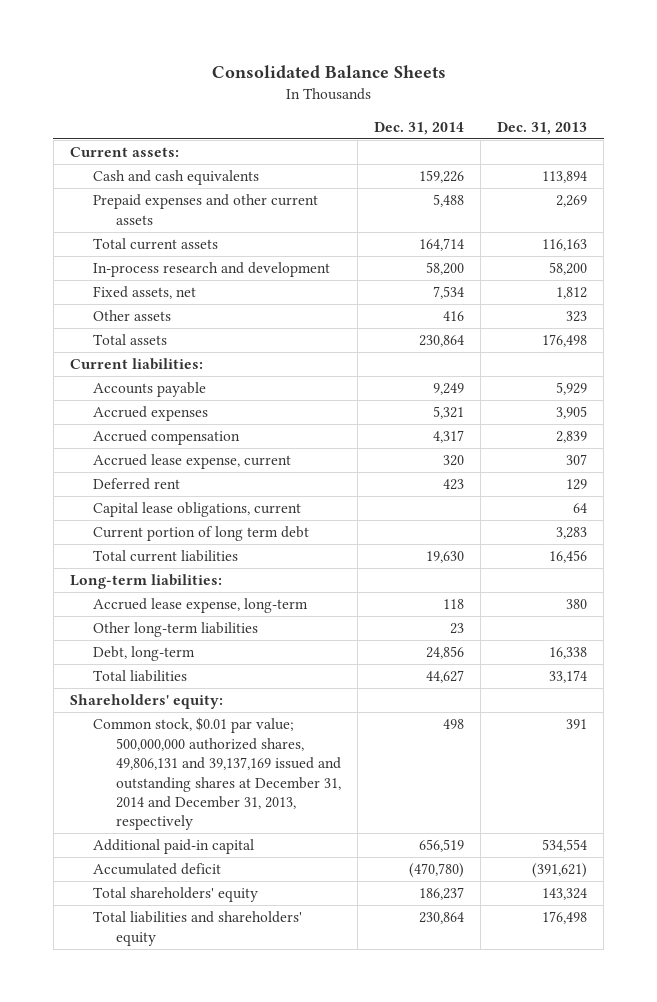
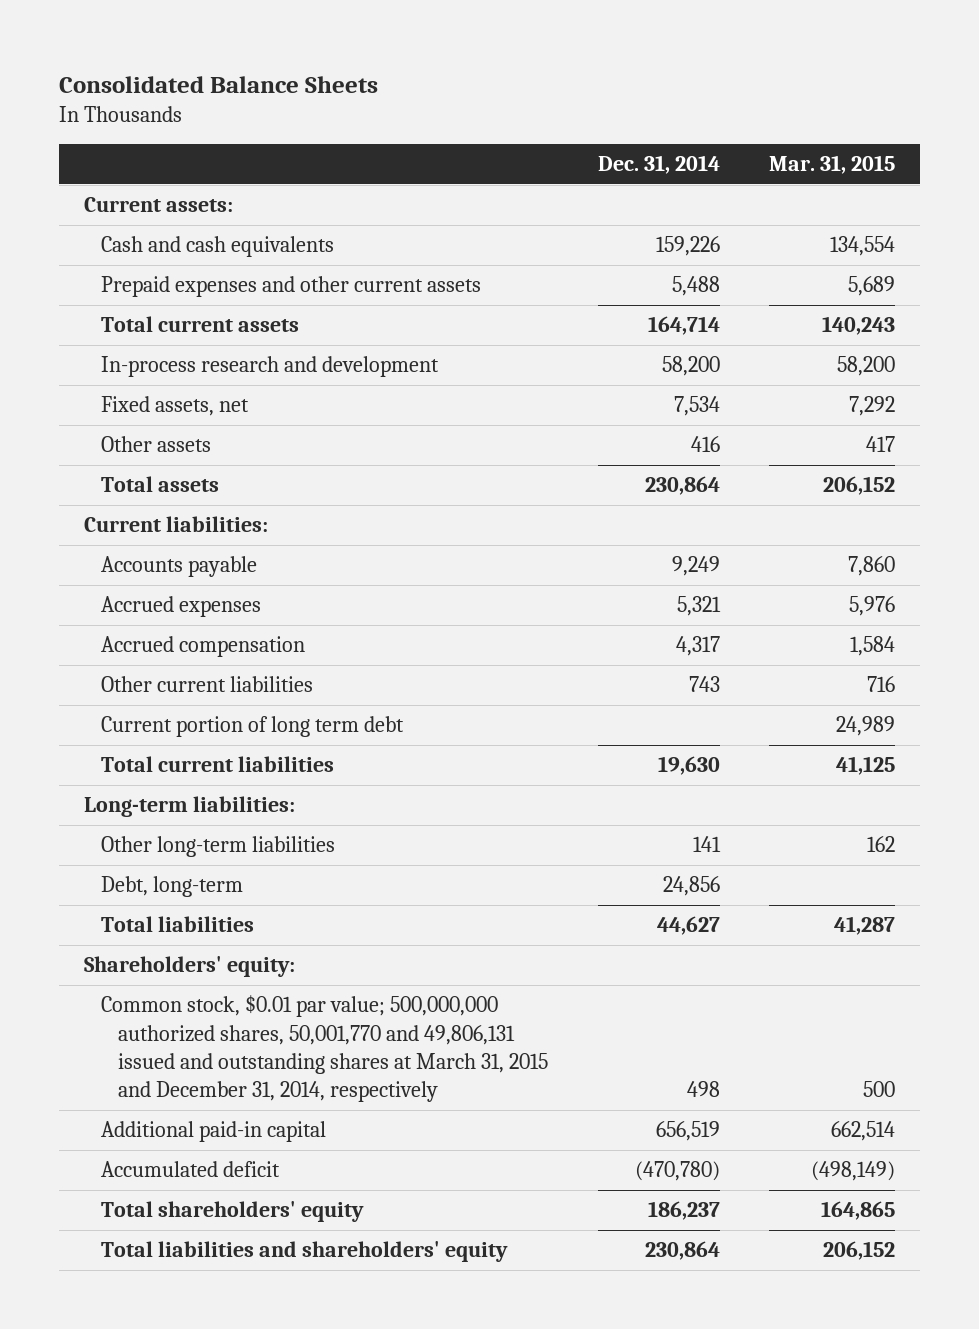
- | Dec. 31, 2014 | Dec. 31, 2013
+ | Dec. 31, 2014 | Mar. 31, 2015
- Accrued lease expense, current | 320 | 307
- Deferred rent | 423 | 129
- Capital lease obligations, current | | 64
+ Other current liabilities | 743 | 716
- Accrued lease expense, long-term | 118 | 380
- Other long-term liabilities | 23 |
+ Other long-term liabilities | 141 | 162
- Common stock, $0.01 par value; 500,000,000 authorized shares, 49,806,131 and 39,137,169 issued and outstanding shares at December 31, 2014 and December 31, 2013, respectively | 498 | 391
+ Common stock, $0.01 par value; 500,000,000 authorized shares, 50,001,770 and 49,806,131 issued and outstanding shares at March 31, 2015 and December 31, 2014, respectively | 498 | 500

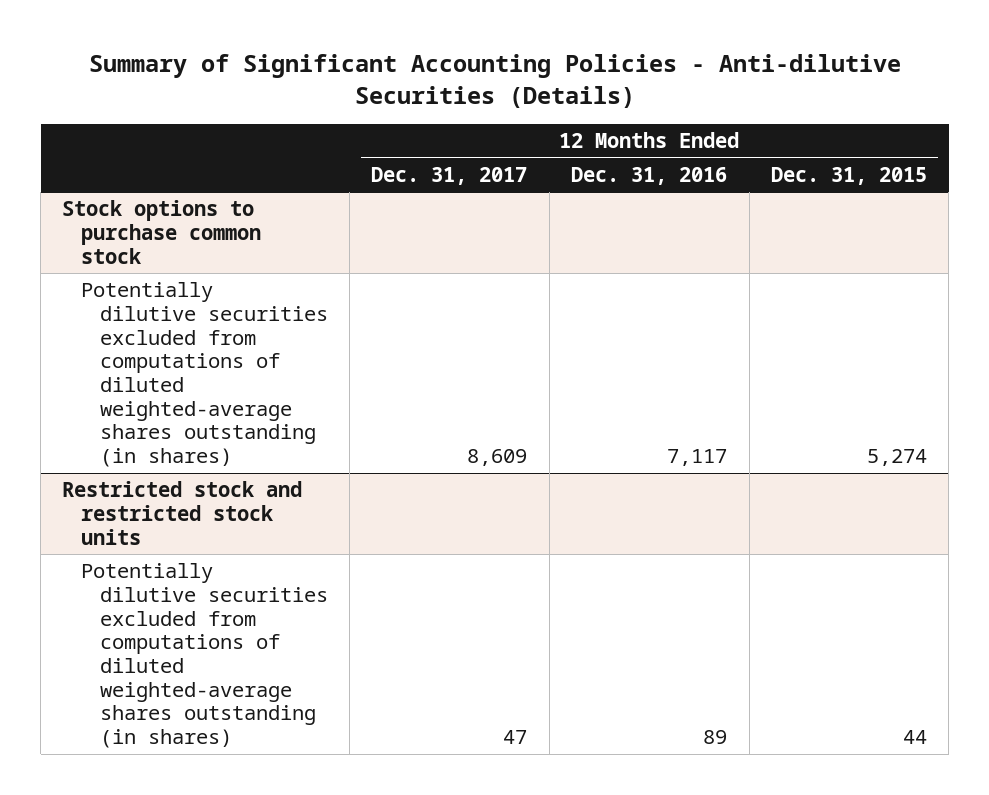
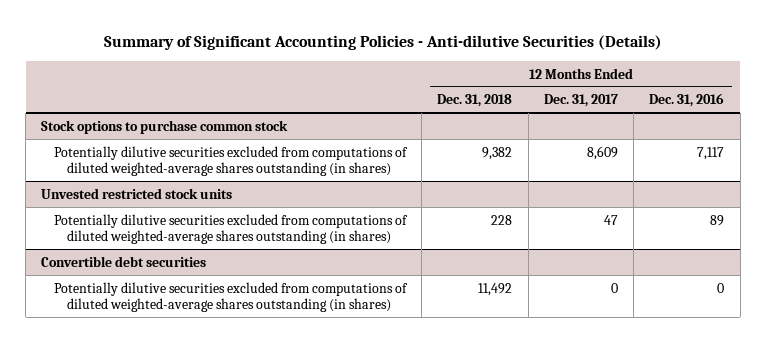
- | 12 Months Ended Dec. 31, 2017 | 12 Months Ended Dec. 31, 2016 | 12 Months Ended Dec. 31, 2015
+ | 12 Months Ended Dec. 31, 2018 | 12 Months Ended Dec. 31, 2017 | 12 Months Ended Dec. 31, 2016
- Restricted stock and restricted stock units
+ Unvested restricted stock units
+ Convertible debt securities
+ Potentially dilutive securities excluded from computations of diluted weighted-average shares outstanding (in shares) | 11,492 | 0 | 0

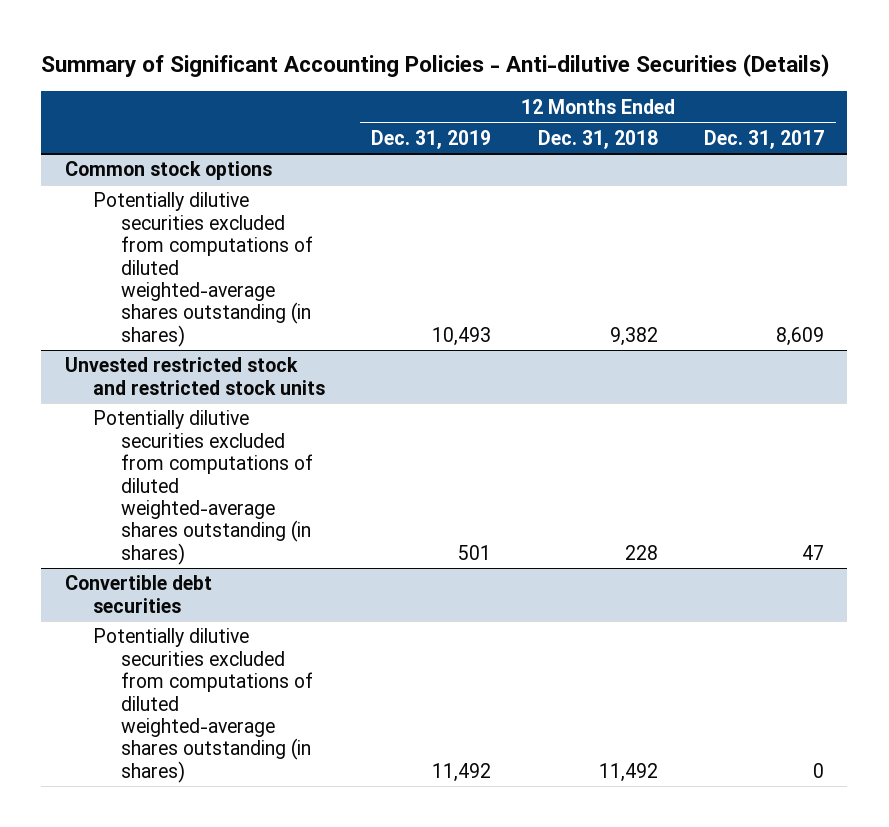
- | 12 Months Ended Dec. 31, 2018 | 12 Months Ended Dec. 31, 2017 | 12 Months Ended Dec. 31, 2016
+ | 12 Months Ended Dec. 31, 2019 | 12 Months Ended Dec. 31, 2018 | 12 Months Ended Dec. 31, 2017
- Stock options to purchase common stock
+ Common stock options
- Unvested restricted stock units
+ Unvested restricted stock and restricted stock units

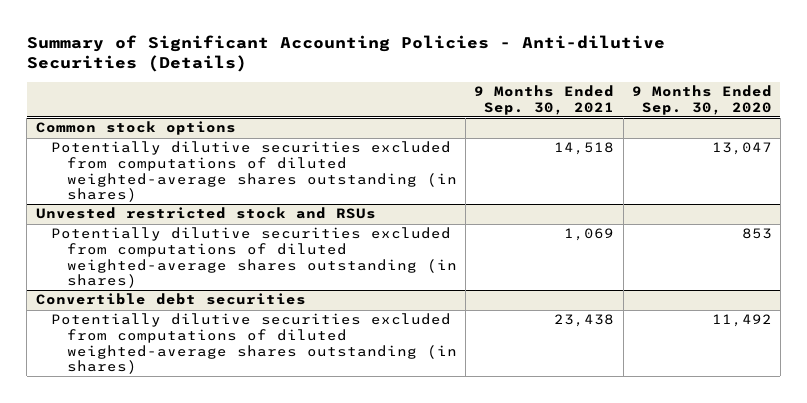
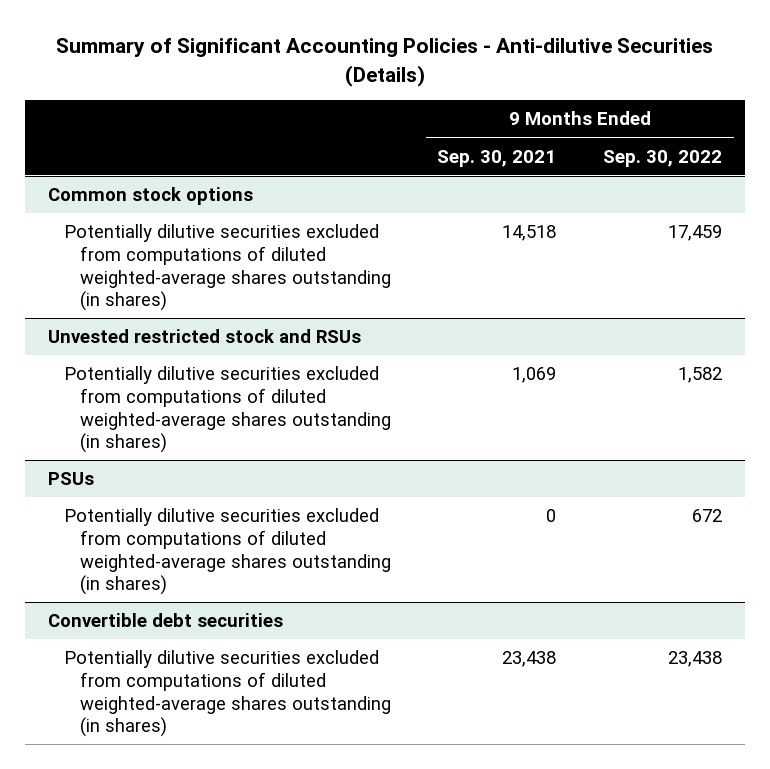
- | 9 Months Ended Sep. 30, 2021 | 9 Months Ended Sep. 30, 2020
+ | 9 Months Ended Sep. 30, 2021 | 9 Months Ended Sep. 30, 2022
+ PSUs
+ Potentially dilutive securities excluded from computations of diluted weighted-average shares outstanding (in shares) | 0 | 672

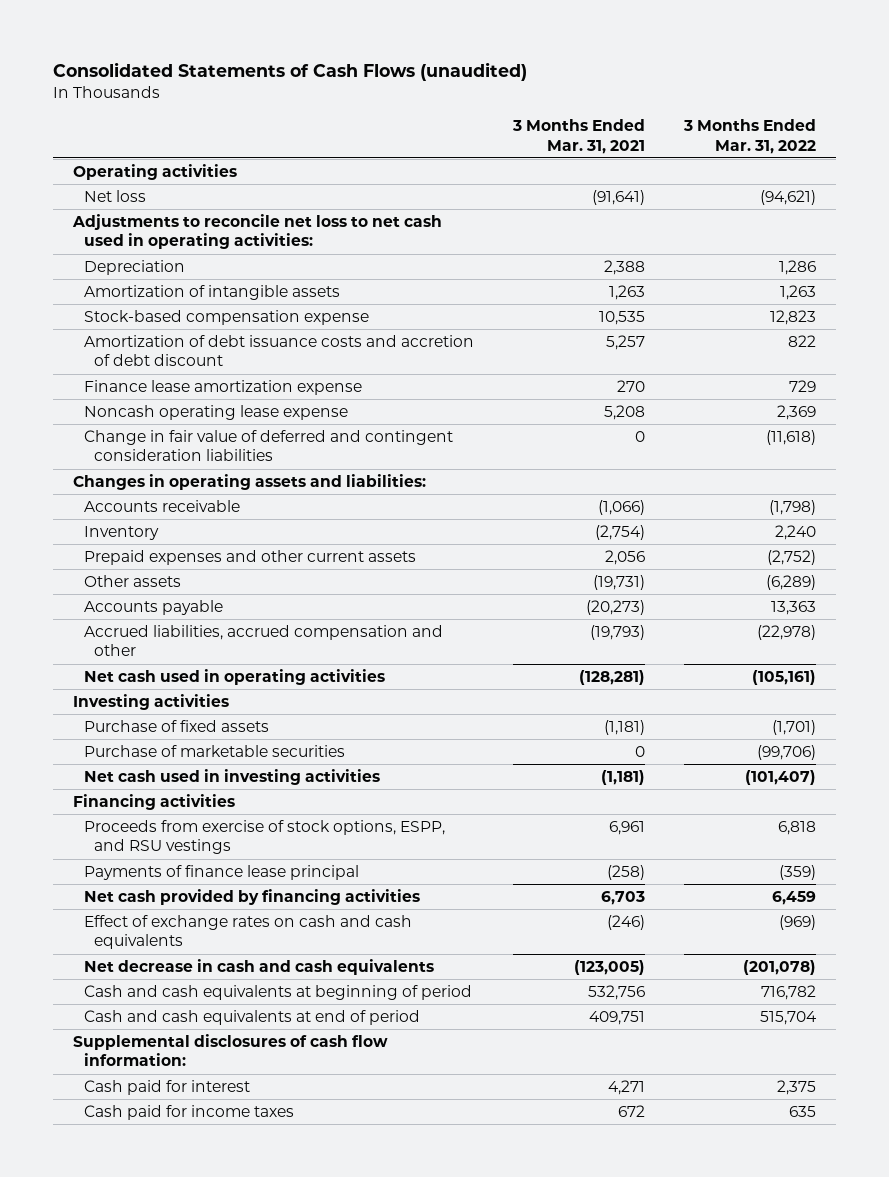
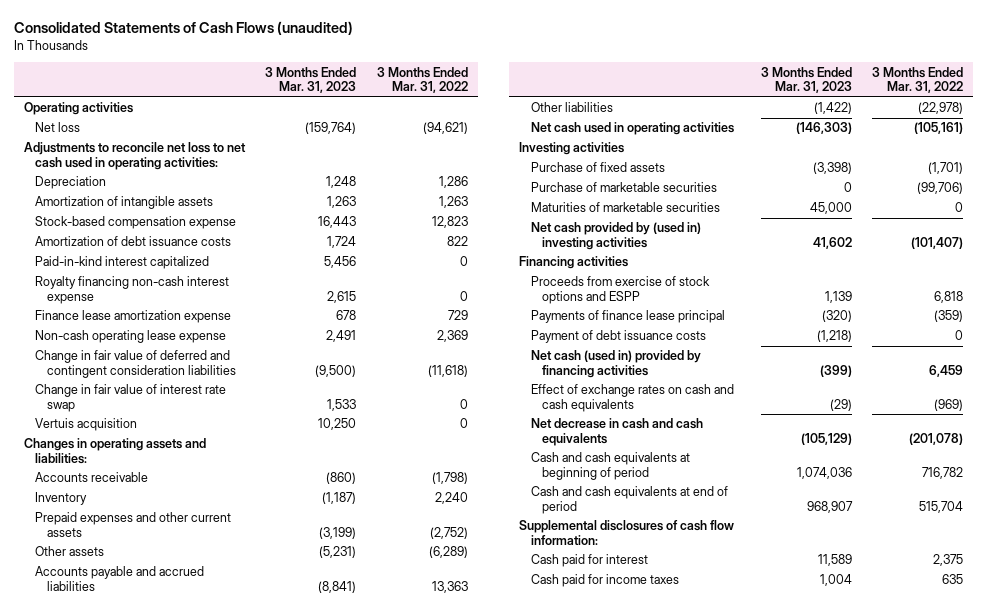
- | 3 Months Ended Mar. 31, 2021 | 3 Months Ended Mar. 31, 2022
+ | 3 Months Ended Mar. 31, 2023 | 3 Months Ended Mar. 31, 2022
- Amortization of debt issuance costs and accretion of debt discount | 5,257 | 822
+ Amortization of debt issuance costs | 1,724 | 822
+ Paid-in-kind interest capitalized | 5,456 | 0
+ Royalty financing non-cash interest expense | 2,615 | 0
- Noncash operating lease expense | 5,208 | 2,369
+ Non-cash operating lease expense | 2,491 | 2,369
+ Change in fair value of interest rate swap | 1,533 | 0
+ Vertuis acquisition | 10,250 | 0
- Accounts payable | (20,273) | 13,363
- Accrued liabilities, accrued compensation and other | (19,793) | (22,978)
+ Accounts payable and accrued liabilities | (8,841) | 13,363
+ Other liabilities | (1,422) | (22,978)
- Net cash used in investing activities | (1,181) | (101,407)
+ Maturities of marketable securities | 45,000 | 0
+ Net cash provided by (used in) investing activities | 41,602 | (101,407)
- Proceeds from exercise of stock options, ESPP, and RSU vestings | 6,961 | 6,818
+ Proceeds from exercise of stock options and ESPP | 1,139 | 6,818
- Net cash provided by financing activities | 6,703 | 6,459
+ Payment of debt issuance costs | (1,218) | 0
+ Net cash (used in) provided by financing activities | (399) | 6,459

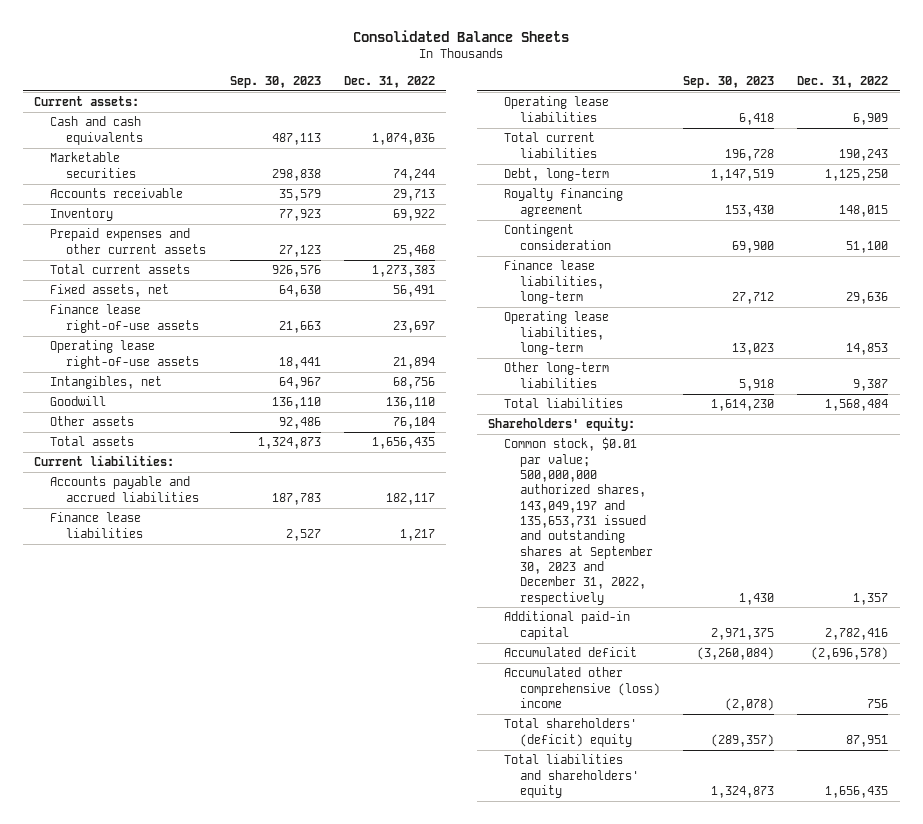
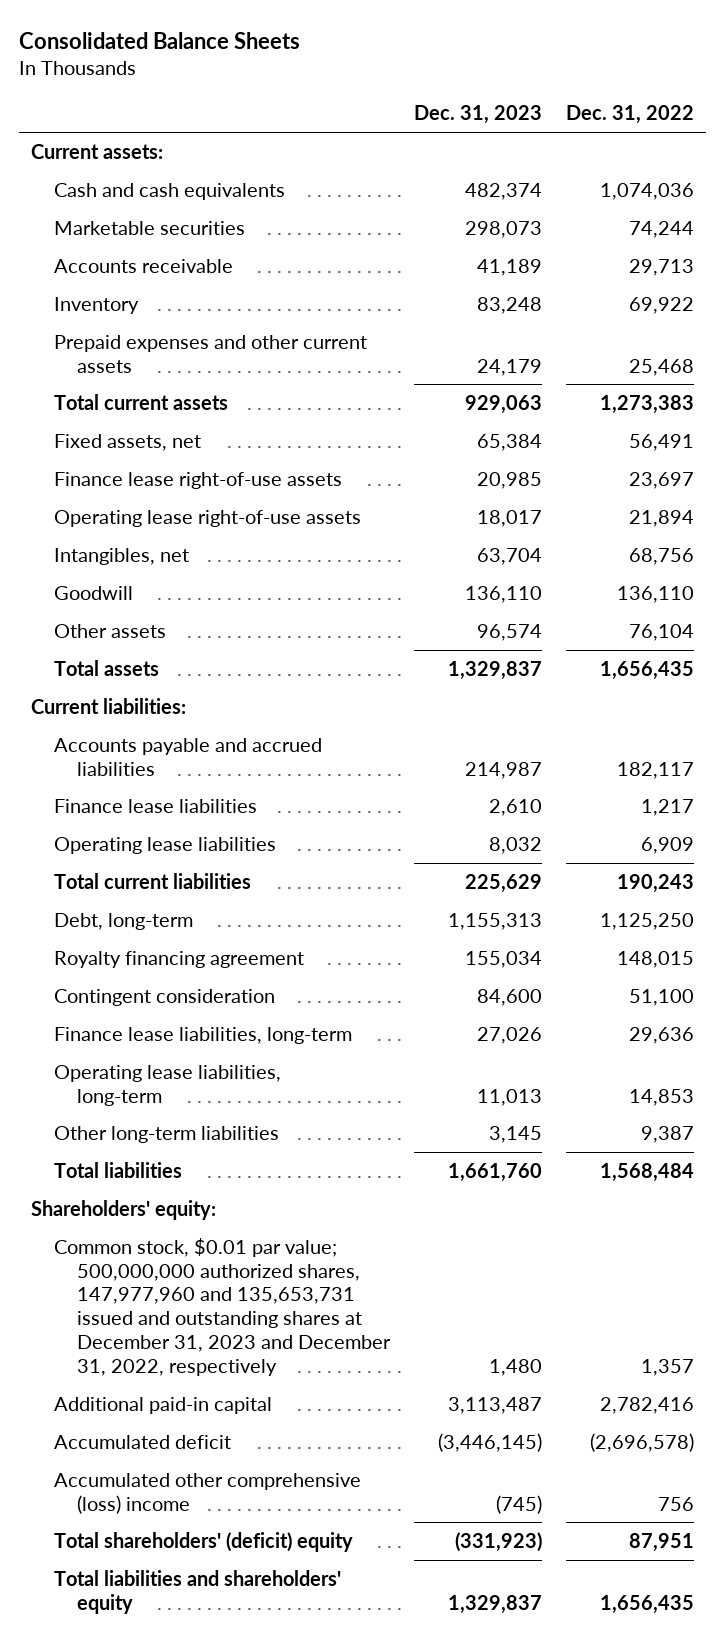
- | Sep. 30, 2023 | Dec. 31, 2022
+ | Dec. 31, 2023 | Dec. 31, 2022
- Common stock, $0.01 par value; 500,000,000 authorized shares, 143,049,197 and 135,653,731 issued and outstanding shares at September 30, 2023 and December 31, 2022, respectively | 1,430 | 1,357
+ Common stock, $0.01 par value; 500,000,000 authorized shares, 147,977,960 and 135,653,731 issued and outstanding shares at December 31, 2023 and December 31, 2022, respectively | 1,480 | 1,357

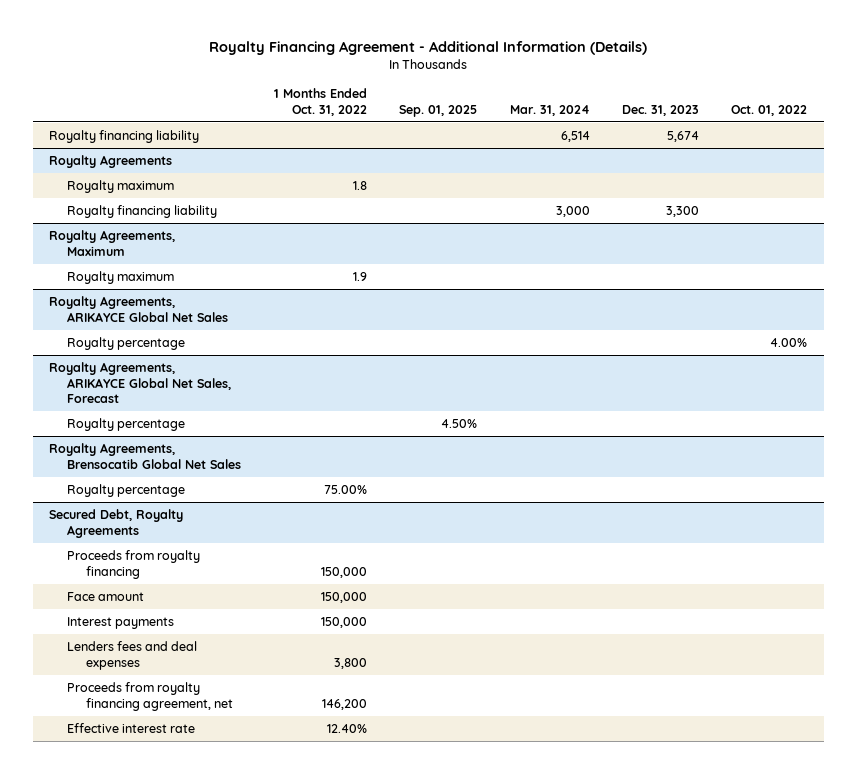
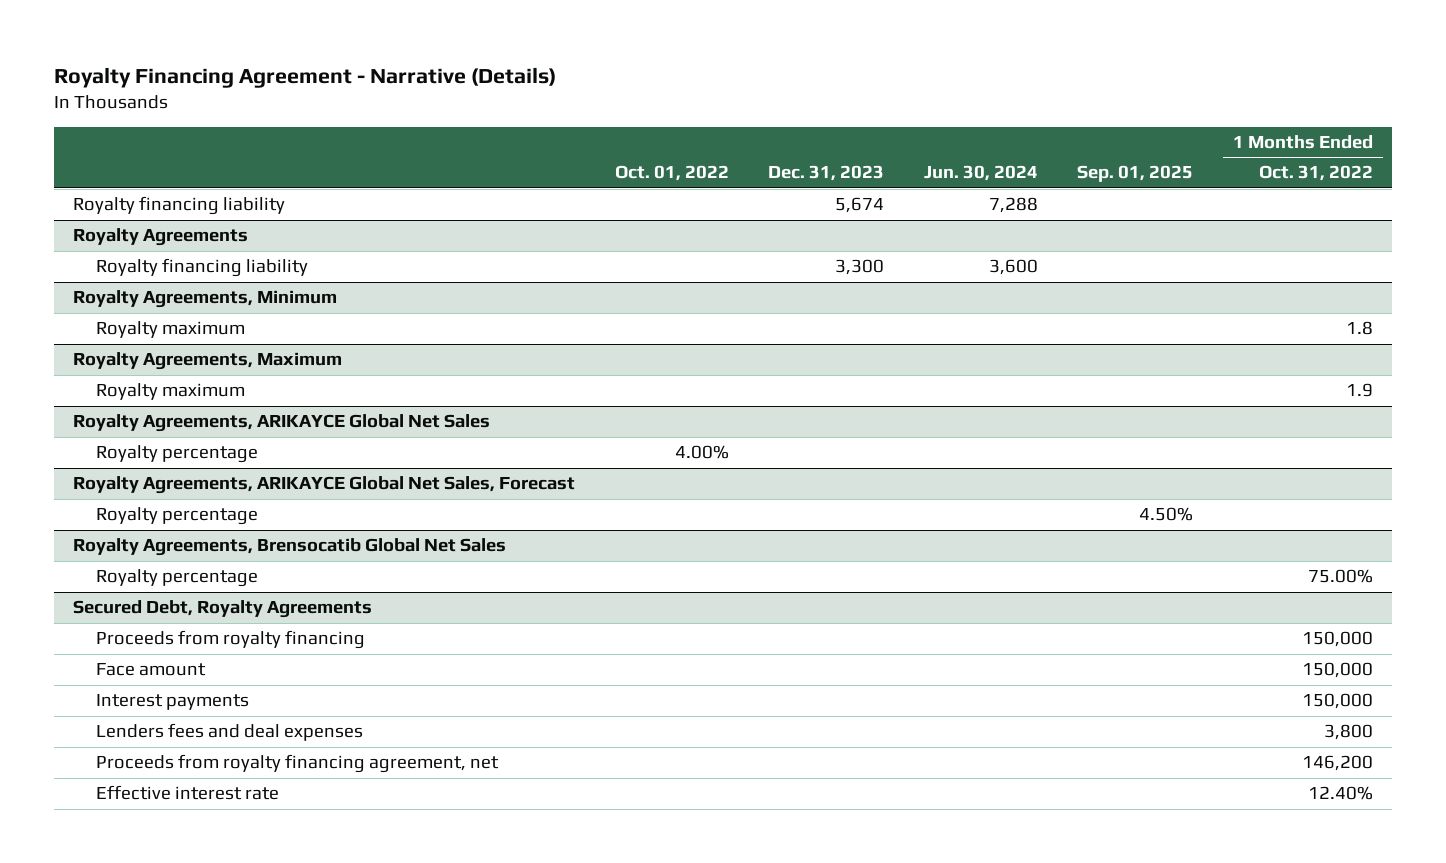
- Royalty Financing Agreement - Additional Information (Details)
+ Royalty Financing Agreement - Narrative (Details)
- | 1 Months Ended Oct. 31, 2022 | Sep. 01, 2025 | Mar. 31, 2024 | Dec. 31, 2023 | Oct. 01, 2022
+ | Oct. 01, 2022 | Dec. 31, 2023 | Jun. 30, 2024 | Sep. 01, 2025 | 1 Months Ended Oct. 31, 2022
@ Royalty Agreements
- Royalty maximum | 1.8 | | | |
+ Royalty Agreements, Minimum
+ Royalty maximum | | | | | 1.8

